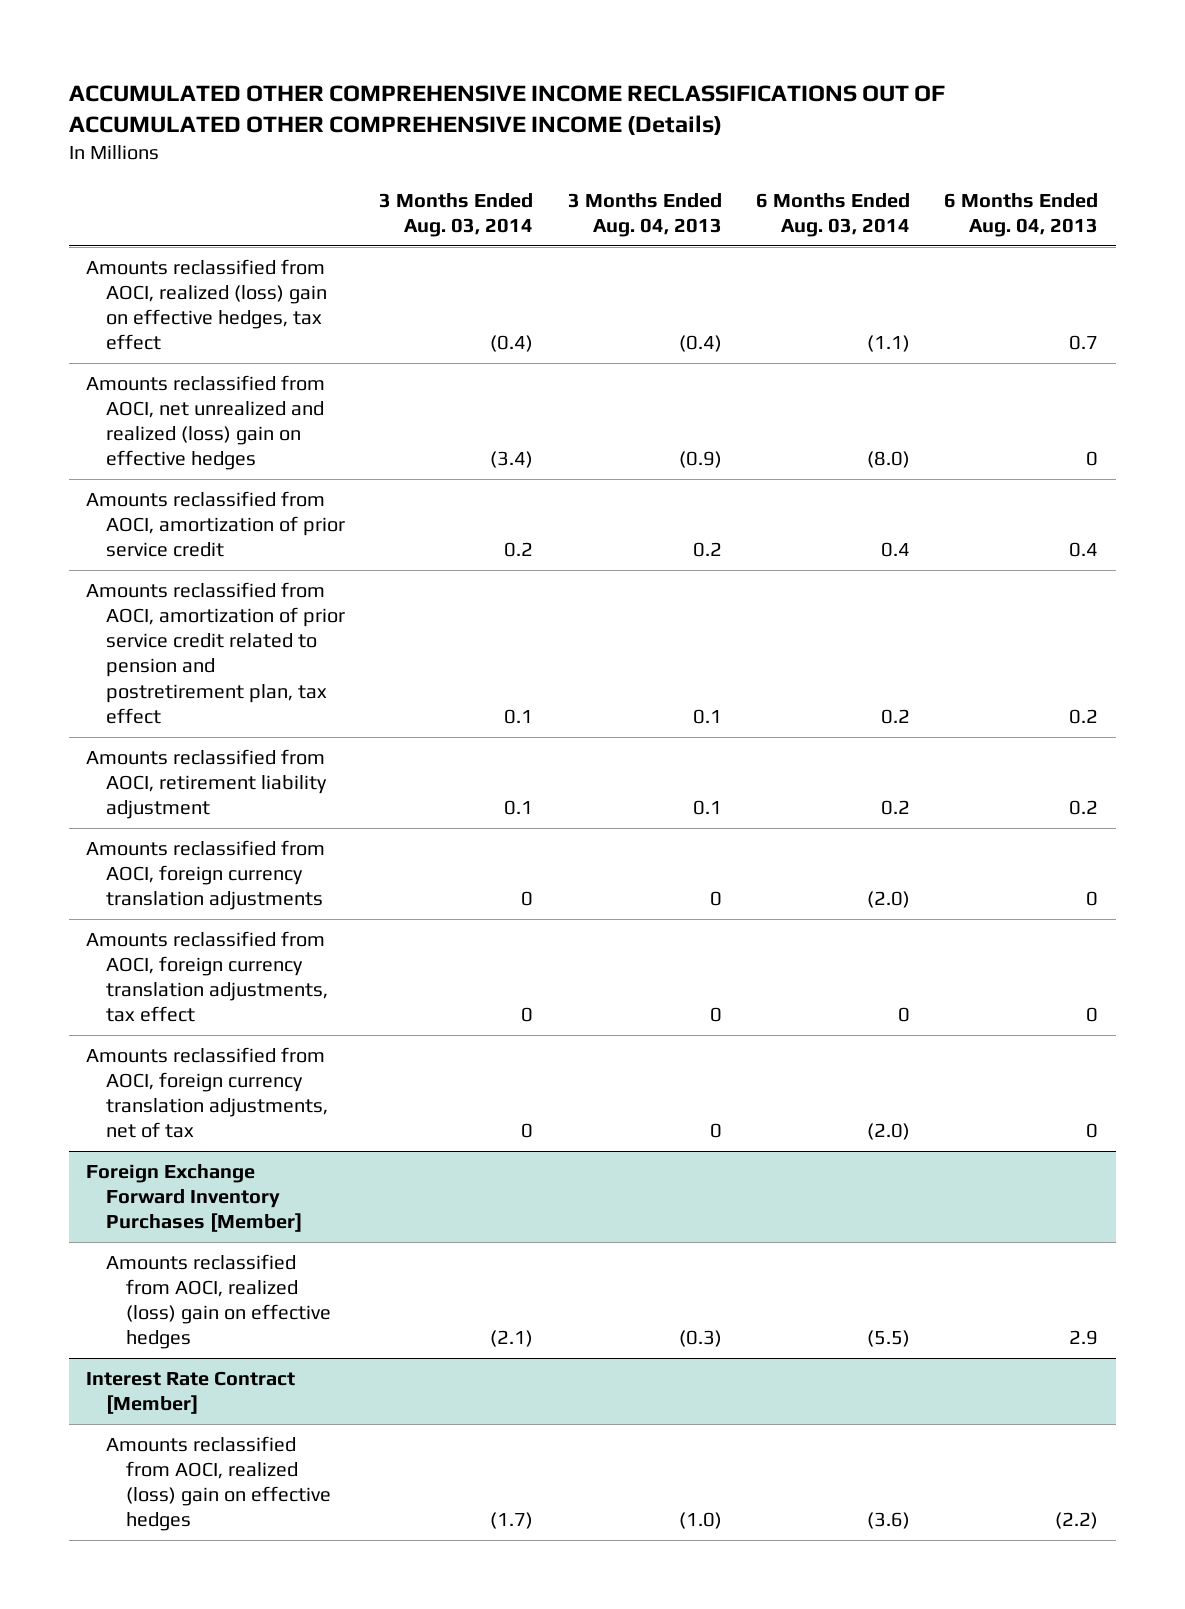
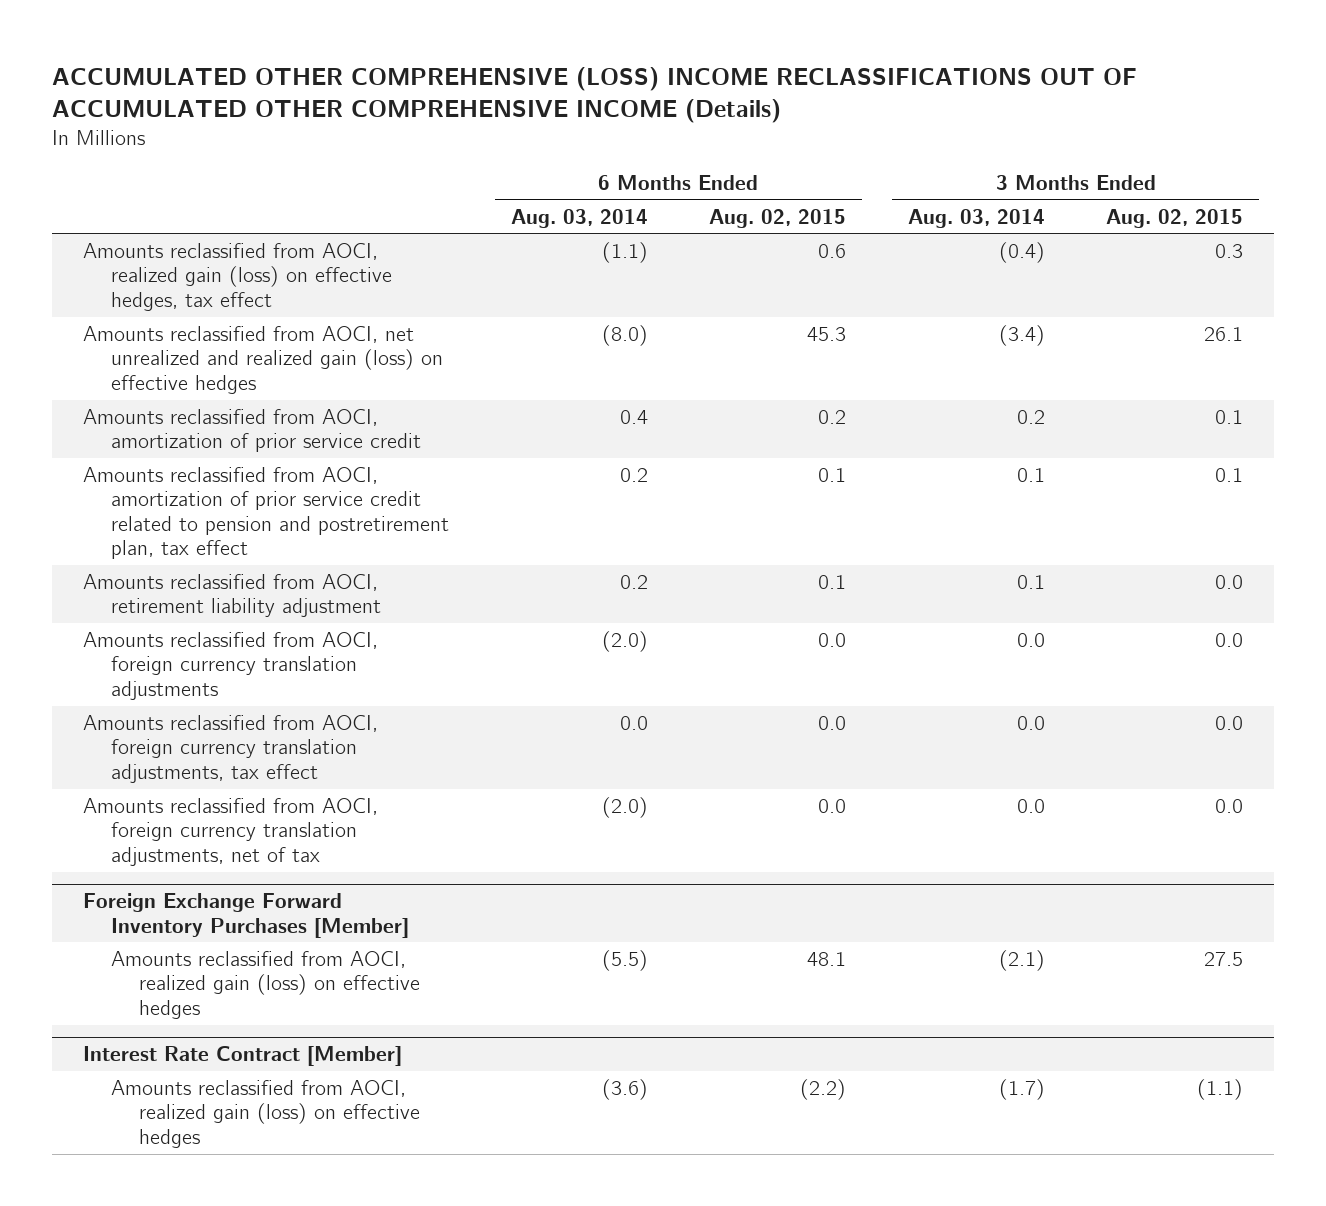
- ACCUMULATED OTHER COMPREHENSIVE INCOME RECLASSIFICATIONS OUT OF ACCUMULATED OTHER COMPREHENSIVE INCOME (Details)
+ ACCUMULATED OTHER COMPREHENSIVE (LOSS) INCOME RECLASSIFICATIONS OUT OF ACCUMULATED OTHER COMPREHENSIVE INCOME (Details)
- | 3 Months Ended Aug. 03, 2014 | 3 Months Ended Aug. 04, 2013 | 6 Months Ended Aug. 03, 2014 | 6 Months Ended Aug. 04, 2013
+ | 6 Months Ended Aug. 03, 2014 | 6 Months Ended Aug. 02, 2015 | 3 Months Ended Aug. 03, 2014 | 3 Months Ended Aug. 02, 2015
- Amounts reclassified from AOCI, realized (loss) gain on effective hedges, tax effect | (0.4) | (0.4) | (1.1) | 0.7
- Amounts reclassified from AOCI, net unrealized and realized (loss) gain on effective hedges | (3.4) | (0.9) | (8.0) | 0
+ Amounts reclassified from AOCI, realized gain (loss) on effective hedges, tax effect | (1.1) | 0.6 | (0.4) | 0.3
+ Amounts reclassified from AOCI, net unrealized and realized gain (loss) on effective hedges | (8.0) | 45.3 | (3.4) | 26.1
- Amounts reclassified from AOCI, foreign currency translation adjustments | 0 | 0 | (2.0) | 0
- Amounts reclassified from AOCI, foreign currency translation adjustments, tax effect | 0 | 0 | 0 | 0
- Amounts reclassified from AOCI, foreign currency translation adjustments, net of tax | 0 | 0 | (2.0) | 0
+ Amounts reclassified from AOCI, foreign currency translation adjustments | (2.0) | 0.0 | 0.0 | 0.0
+ Amounts reclassified from AOCI, foreign currency translation adjustments, tax effect | 0.0 | 0.0 | 0.0 | 0.0
+ Amounts reclassified from AOCI, foreign currency translation adjustments, net of tax | (2.0) | 0.0 | 0.0 | 0.0
@ Foreign Exchange Forward Inventory Purchases [Member]
- Amounts reclassified from AOCI, realized (loss) gain on effective hedges | (2.1) | (0.3) | (5.5) | 2.9
+ Amounts reclassified from AOCI, realized gain (loss) on effective hedges | (5.5) | 48.1 | (2.1) | 27.5
@ Interest Rate Contract [Member]
- Amounts reclassified from AOCI, realized (loss) gain on effective hedges | (1.7) | (1.0) | (3.6) | (2.2)
+ Amounts reclassified from AOCI, realized gain (loss) on effective hedges | (3.6) | (2.2) | (1.7) | (1.1)

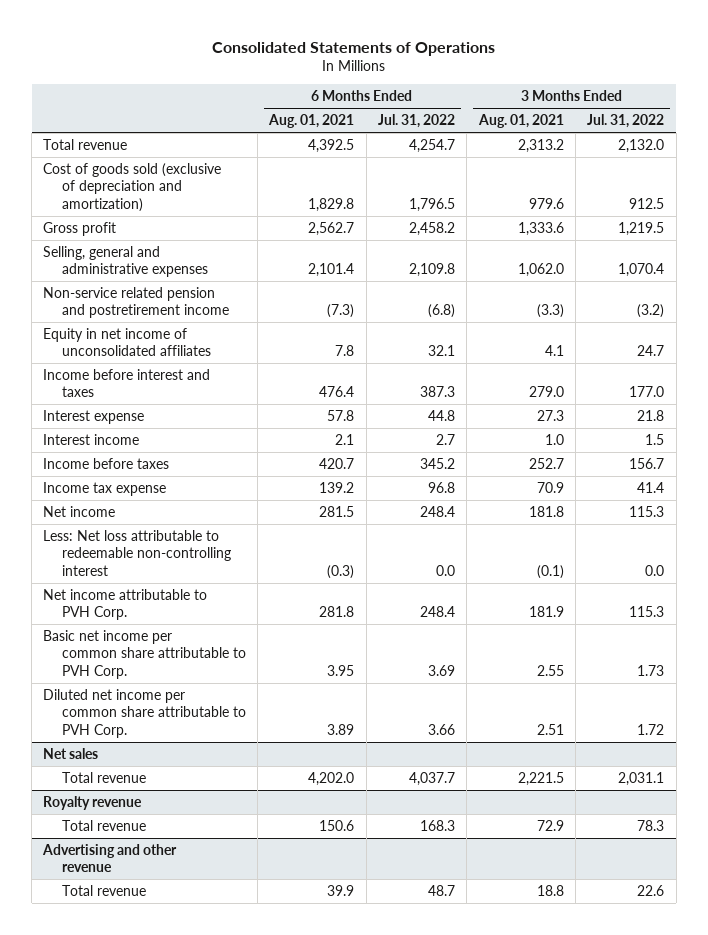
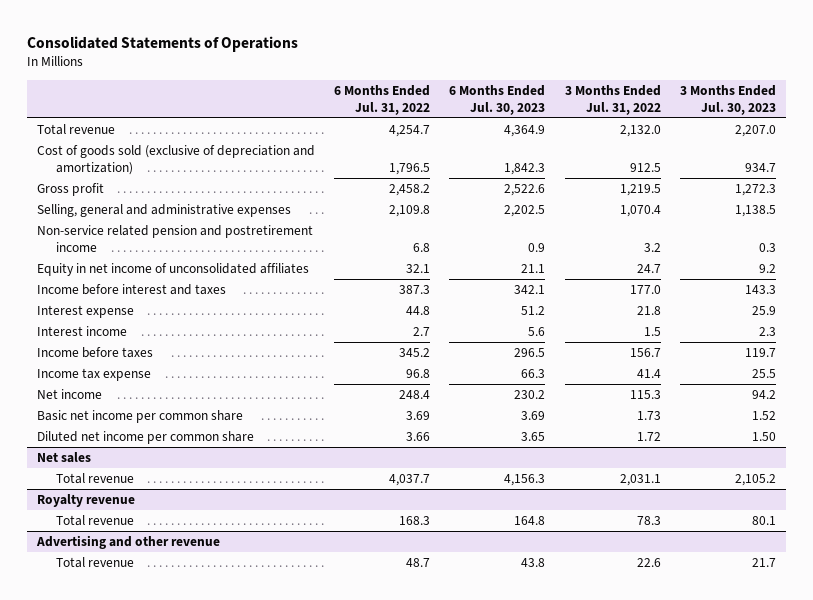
- | 6 Months Ended Aug. 01, 2021 | 6 Months Ended Jul. 31, 2022 | 3 Months Ended Aug. 01, 2021 | 3 Months Ended Jul. 31, 2022
+ | 6 Months Ended Jul. 31, 2022 | 6 Months Ended Jul. 30, 2023 | 3 Months Ended Jul. 31, 2022 | 3 Months Ended Jul. 30, 2023
- Non-service related pension and postretirement income | (7.3) | (6.8) | (3.3) | (3.2)
+ Non-service related pension and postretirement income | 6.8 | 0.9 | 3.2 | 0.3
- Less: Net loss attributable to redeemable non-controlling interest | (0.3) | 0.0 | (0.1) | 0.0
- Net income attributable to PVH Corp. | 281.8 | 248.4 | 181.9 | 115.3
- Basic net income per common share attributable to PVH Corp. | 3.95 | 3.69 | 2.55 | 1.73
- Diluted net income per common share attributable to PVH Corp. | 3.89 | 3.66 | 2.51 | 1.72
+ Basic net income per common share | 3.69 | 3.69 | 1.73 | 1.52
+ Diluted net income per common share | 3.66 | 3.65 | 1.72 | 1.50

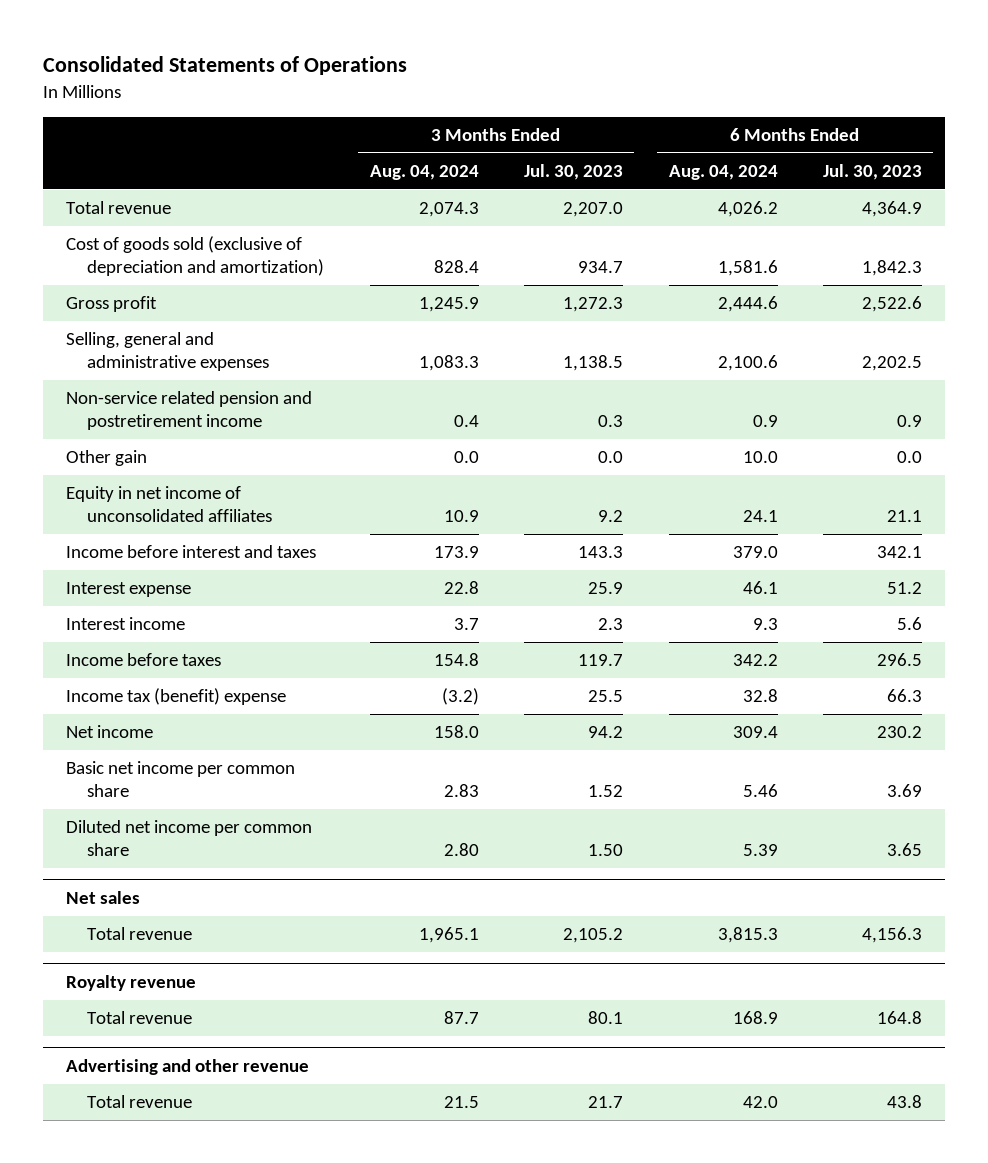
- | 6 Months Ended Jul. 31, 2022 | 6 Months Ended Jul. 30, 2023 | 3 Months Ended Jul. 31, 2022 | 3 Months Ended Jul. 30, 2023
+ | 3 Months Ended Aug. 04, 2024 | 3 Months Ended Jul. 30, 2023 | 6 Months Ended Aug. 04, 2024 | 6 Months Ended Jul. 30, 2023
+ Other gain | 0.0 | 0.0 | 10.0 | 0.0
- Income tax expense | 96.8 | 66.3 | 41.4 | 25.5
+ Income tax (benefit) expense | (3.2) | 25.5 | 32.8 | 66.3

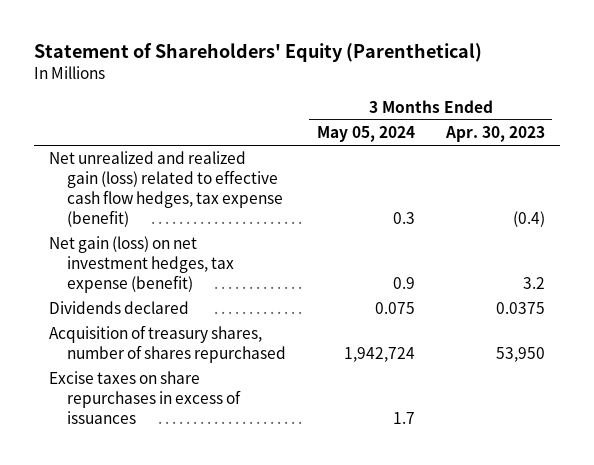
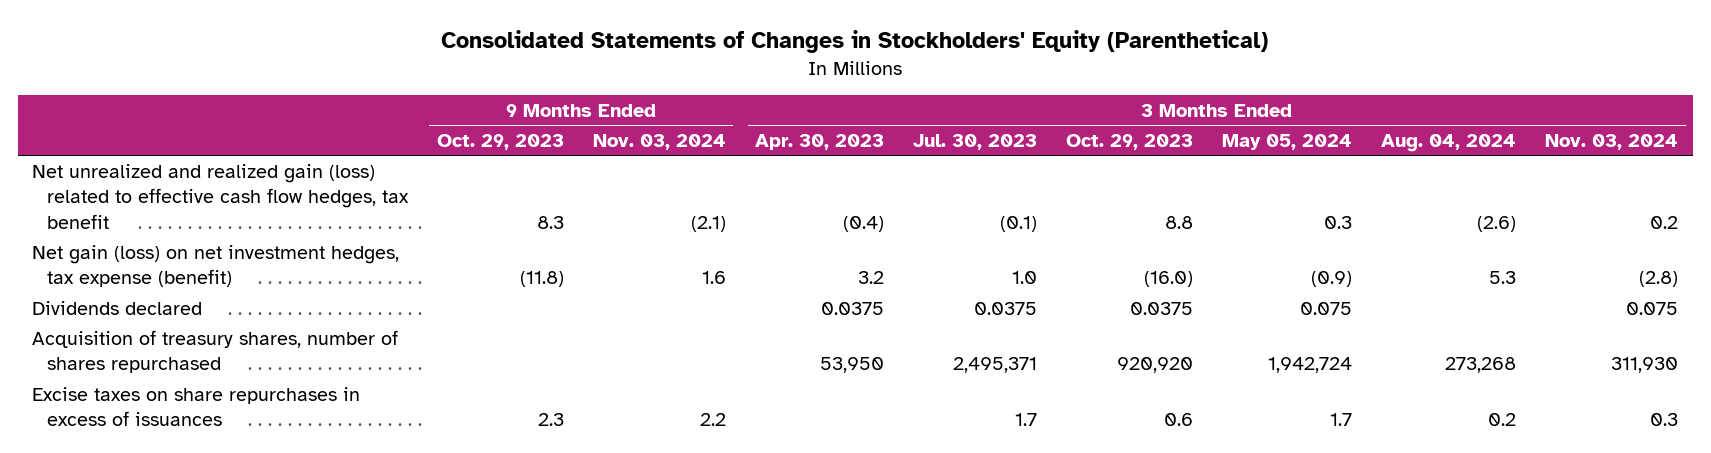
- Statement of Shareholders' Equity (Parenthetical)
+ Consolidated Statements of Changes in Stockholders' Equity (Parenthetical)
- | 3 Months Ended May 05, 2024 | 3 Months Ended Apr. 30, 2023
+ | 9 Months Ended Oct. 29, 2023 | 9 Months Ended Nov. 03, 2024 | 3 Months Ended Apr. 30, 2023 | 3 Months Ended Jul. 30, 2023 | 3 Months Ended Oct. 29, 2023 | 3 Months Ended May 05, 2024 | 3 Months Ended Aug. 04, 2024 | 3 Months Ended Nov. 03, 2024
- Net unrealized and realized gain (loss) related to effective cash flow hedges, tax expense (benefit) | 0.3 | (0.4)
- Net gain (loss) on net investment hedges, tax expense (benefit) | 0.9 | 3.2
+ Net unrealized and realized gain (loss) related to effective cash flow hedges, tax benefit | 8.3 | (2.1) | (0.4) | (0.1) | 8.8 | 0.3 | (2.6) | 0.2
+ Net gain (loss) on net investment hedges, tax expense (benefit) | (11.8) | 1.6 | 3.2 | 1.0 | (16.0) | (0.9) | 5.3 | (2.8)

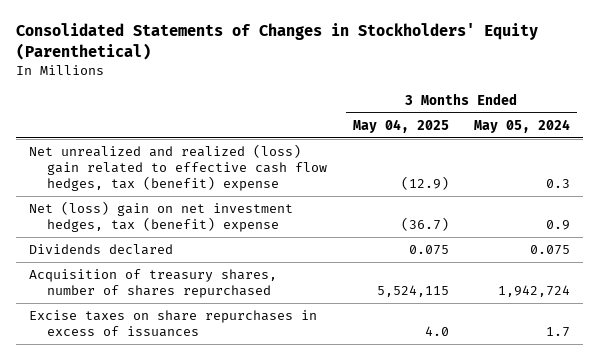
- | 9 Months Ended Oct. 29, 2023 | 9 Months Ended Nov. 03, 2024 | 3 Months Ended Apr. 30, 2023 | 3 Months Ended Jul. 30, 2023 | 3 Months Ended Oct. 29, 2023 | 3 Months Ended May 05, 2024 | 3 Months Ended Aug. 04, 2024 | 3 Months Ended Nov. 03, 2024
+ | 3 Months Ended May 04, 2025 | 3 Months Ended May 05, 2024
- Net unrealized and realized gain (loss) related to effective cash flow hedges, tax benefit | 8.3 | (2.1) | (0.4) | (0.1) | 8.8 | 0.3 | (2.6) | 0.2
- Net gain (loss) on net investment hedges, tax expense (benefit) | (11.8) | 1.6 | 3.2 | 1.0 | (16.0) | (0.9) | 5.3 | (2.8)
+ Net unrealized and realized (loss) gain related to effective cash flow hedges, tax (benefit) expense | (12.9) | 0.3
+ Net (loss) gain on net investment hedges, tax (benefit) expense | (36.7) | 0.9

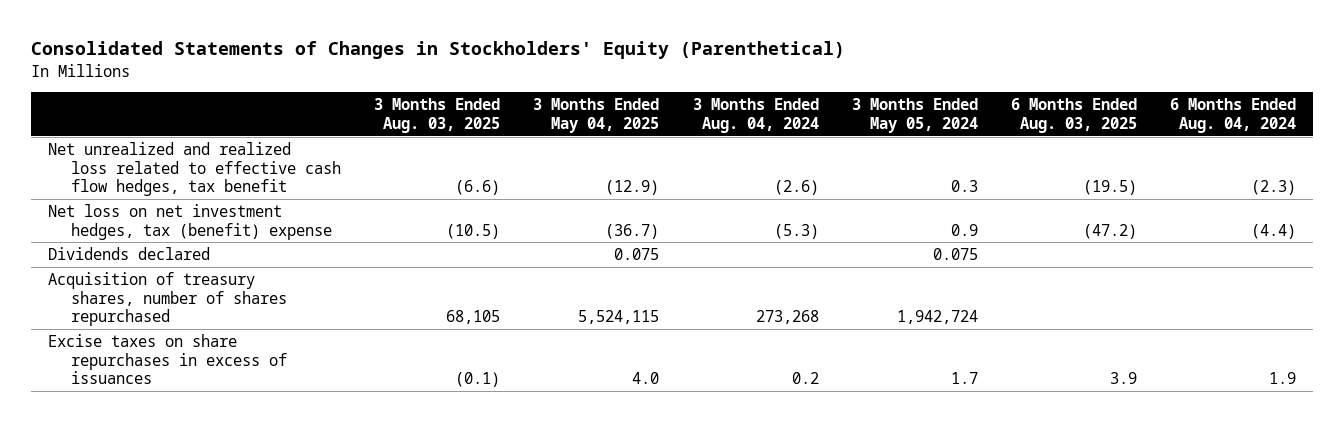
- | 3 Months Ended May 04, 2025 | 3 Months Ended May 05, 2024
+ | 3 Months Ended Aug. 03, 2025 | 3 Months Ended May 04, 2025 | 3 Months Ended Aug. 04, 2024 | 3 Months Ended May 05, 2024 | 6 Months Ended Aug. 03, 2025 | 6 Months Ended Aug. 04, 2024
- Net unrealized and realized (loss) gain related to effective cash flow hedges, tax (benefit) expense | (12.9) | 0.3
- Net (loss) gain on net investment hedges, tax (benefit) expense | (36.7) | 0.9
+ Net unrealized and realized loss related to effective cash flow hedges, tax benefit | (6.6) | (12.9) | (2.6) | 0.3 | (19.5) | (2.3)
+ Net loss on net investment hedges, tax (benefit) expense | (10.5) | (36.7) | (5.3) | 0.9 | (47.2) | (4.4)

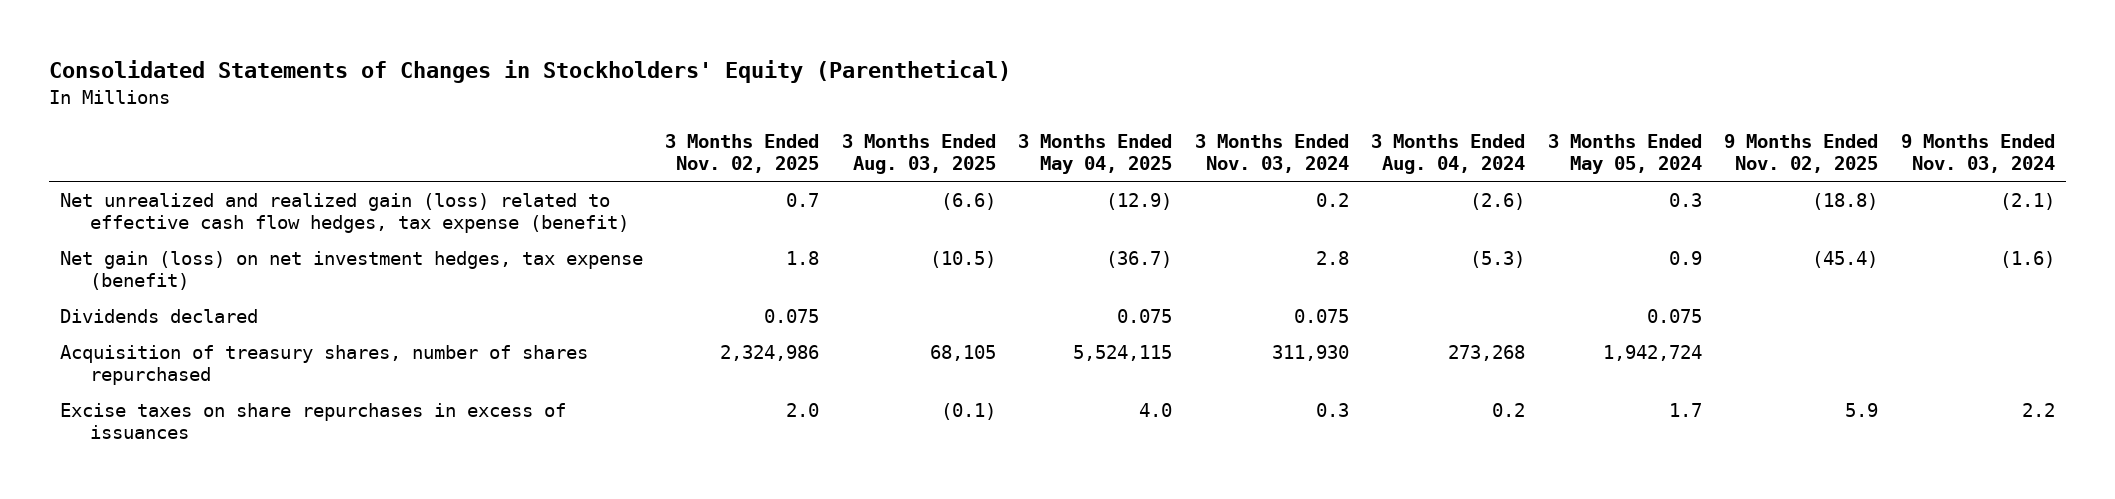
- | 3 Months Ended Aug. 03, 2025 | 3 Months Ended May 04, 2025 | 3 Months Ended Aug. 04, 2024 | 3 Months Ended May 05, 2024 | 6 Months Ended Aug. 03, 2025 | 6 Months Ended Aug. 04, 2024
+ | 3 Months Ended Nov. 02, 2025 | 3 Months Ended Aug. 03, 2025 | 3 Months Ended May 04, 2025 | 3 Months Ended Nov. 03, 2024 | 3 Months Ended Aug. 04, 2024 | 3 Months Ended May 05, 2024 | 9 Months Ended Nov. 02, 2025 | 9 Months Ended Nov. 03, 2024
- Net unrealized and realized loss related to effective cash flow hedges, tax benefit | (6.6) | (12.9) | (2.6) | 0.3 | (19.5) | (2.3)
- Net loss on net investment hedges, tax (benefit) expense | (10.5) | (36.7) | (5.3) | 0.9 | (47.2) | (4.4)
+ Net unrealized and realized gain (loss) related to effective cash flow hedges, tax expense (benefit) | 0.7 | (6.6) | (12.9) | 0.2 | (2.6) | 0.3 | (18.8) | (2.1)
+ Net gain (loss) on net investment hedges, tax expense (benefit) | 1.8 | (10.5) | (36.7) | 2.8 | (5.3) | 0.9 | (45.4) | (1.6)

